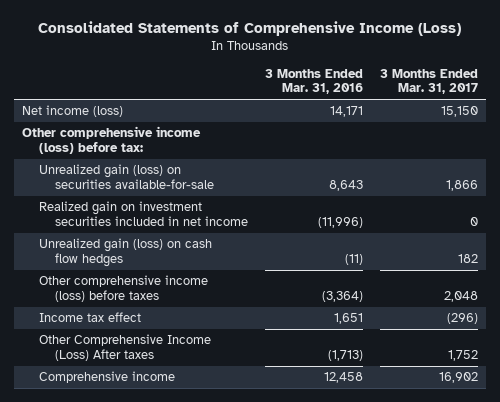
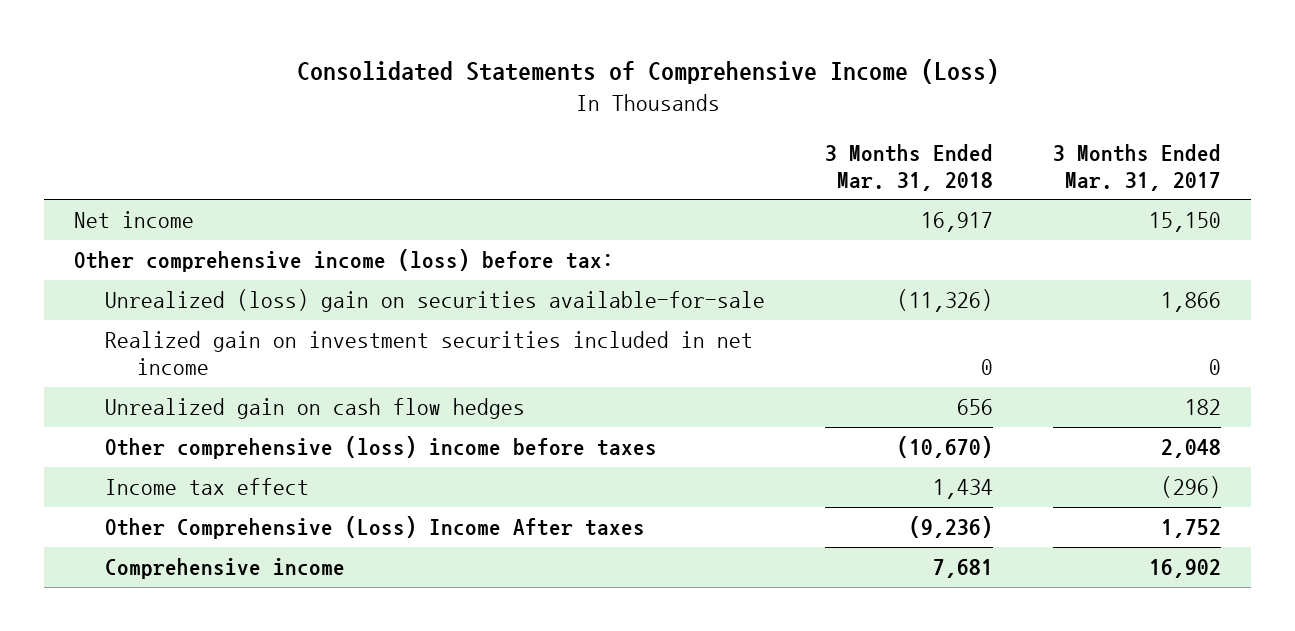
- | 3 Months Ended Mar. 31, 2016 | 3 Months Ended Mar. 31, 2017
+ | 3 Months Ended Mar. 31, 2018 | 3 Months Ended Mar. 31, 2017
- Net income (loss) | 14,171 | 15,150
+ Net income | 16,917 | 15,150
- Unrealized gain (loss) on securities available-for-sale | 8,643 | 1,866
+ Unrealized (loss) gain on securities available-for-sale | (11,326) | 1,866
- Unrealized gain (loss) on cash flow hedges | (11) | 182
- Other comprehensive income (loss) before taxes | (3,364) | 2,048
+ Unrealized gain on cash flow hedges | 656 | 182
+ Other comprehensive (loss) income before taxes | (10,670) | 2,048
- Other Comprehensive Income (Loss) After taxes | (1,713) | 1,752
+ Other Comprehensive (Loss) Income After taxes | (9,236) | 1,752

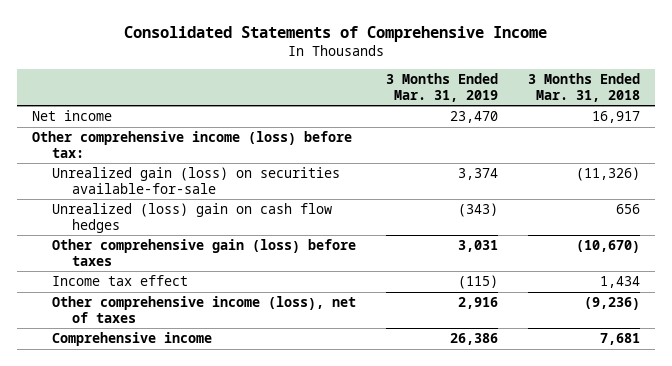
- Consolidated Statements of Comprehensive Income (Loss)
+ Consolidated Statements of Comprehensive Income
- | 3 Months Ended Mar. 31, 2018 | 3 Months Ended Mar. 31, 2017
+ | 3 Months Ended Mar. 31, 2019 | 3 Months Ended Mar. 31, 2018
- Unrealized (loss) gain on securities available-for-sale | (11,326) | 1,866
- Realized gain on investment securities included in net income | 0 | 0
- Unrealized gain on cash flow hedges | 656 | 182
- Other comprehensive (loss) income before taxes | (10,670) | 2,048
+ Unrealized gain (loss) on securities available-for-sale | 3,374 | (11,326)
+ Unrealized (loss) gain on cash flow hedges | (343) | 656
+ Other comprehensive gain (loss) before taxes | 3,031 | (10,670)
- Other Comprehensive (Loss) Income After taxes | (9,236) | 1,752
+ Other comprehensive income (loss), net of taxes | 2,916 | (9,236)

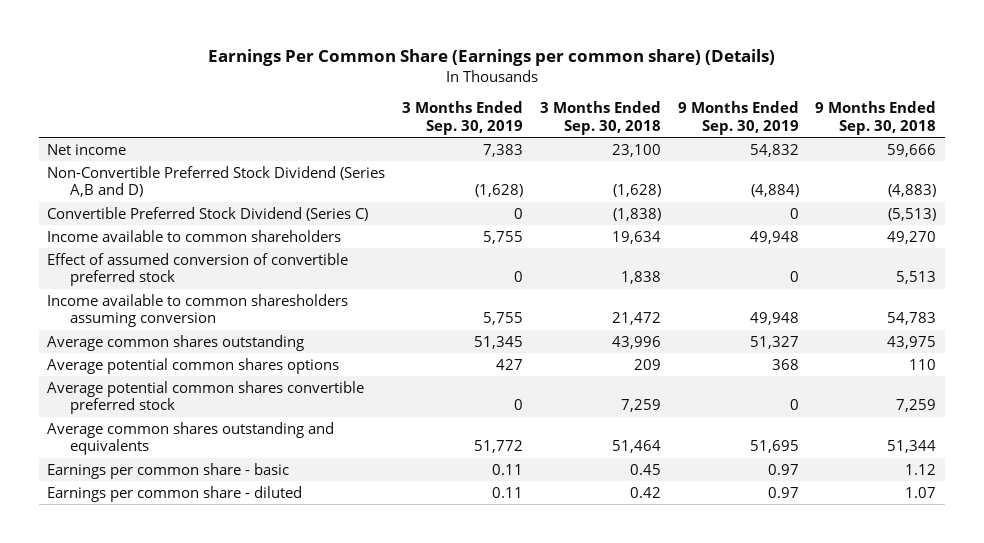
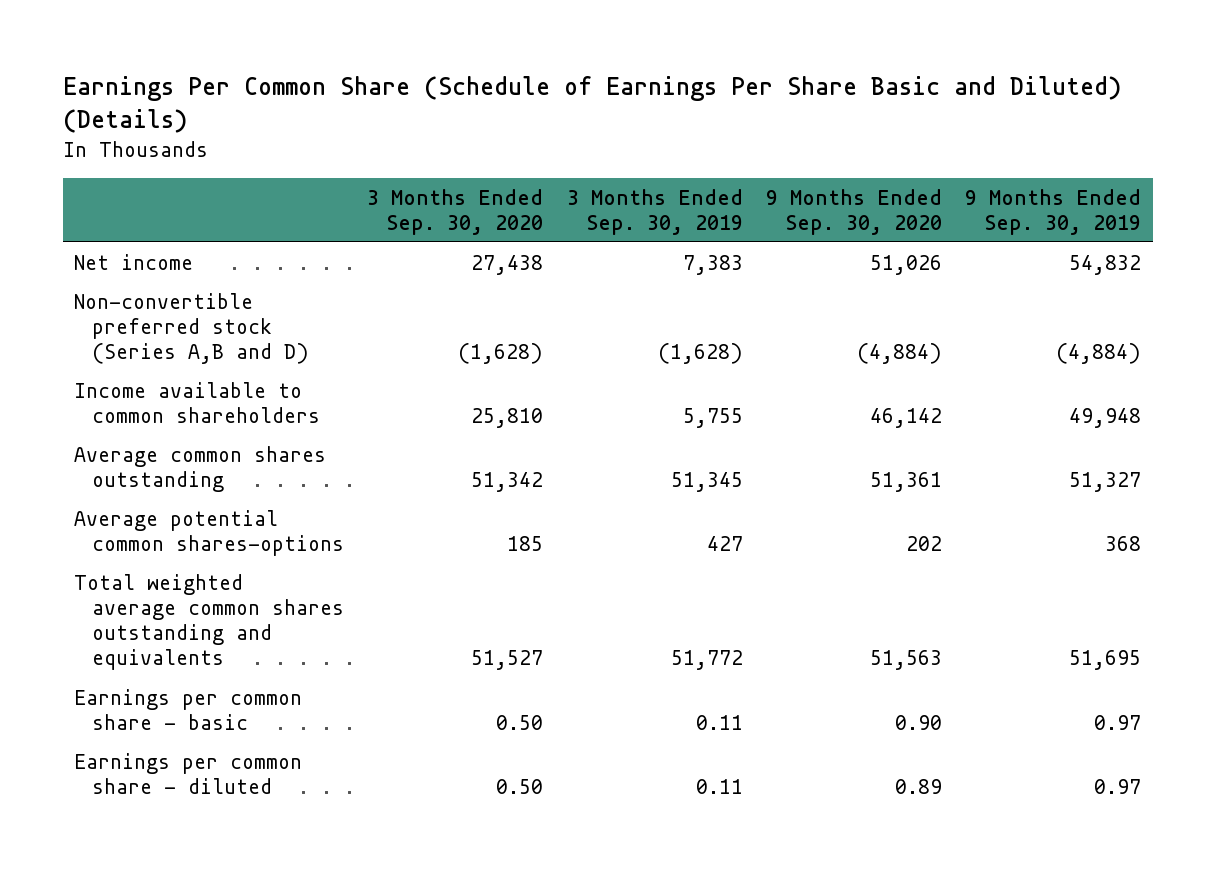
- Earnings Per Common Share (Earnings per common share) (Details)
+ Earnings Per Common Share (Schedule of Earnings Per Share Basic and Diluted) (Details)
- | 3 Months Ended Sep. 30, 2019 | 3 Months Ended Sep. 30, 2018 | 9 Months Ended Sep. 30, 2019 | 9 Months Ended Sep. 30, 2018
+ | 3 Months Ended Sep. 30, 2020 | 3 Months Ended Sep. 30, 2019 | 9 Months Ended Sep. 30, 2020 | 9 Months Ended Sep. 30, 2019
- Non-Convertible Preferred Stock Dividend (Series A,B and D) | (1,628) | (1,628) | (4,884) | (4,883)
- Convertible Preferred Stock Dividend (Series C) | 0 | (1,838) | 0 | (5,513)
+ Non-convertible preferred stock (Series A,B and D) | (1,628) | (1,628) | (4,884) | (4,884)
- Effect of assumed conversion of convertible preferred stock | 0 | 1,838 | 0 | 5,513
- Income available to common sharesholders assuming conversion | 5,755 | 21,472 | 49,948 | 54,783
- Average potential common shares options | 427 | 209 | 368 | 110
- Average potential common shares convertible preferred stock | 0 | 7,259 | 0 | 7,259
- Average common shares outstanding and equivalents | 51,772 | 51,464 | 51,695 | 51,344
+ Average potential common shares-options | 185 | 427 | 202 | 368
+ Total weighted average common shares outstanding and equivalents | 51,527 | 51,772 | 51,563 | 51,695

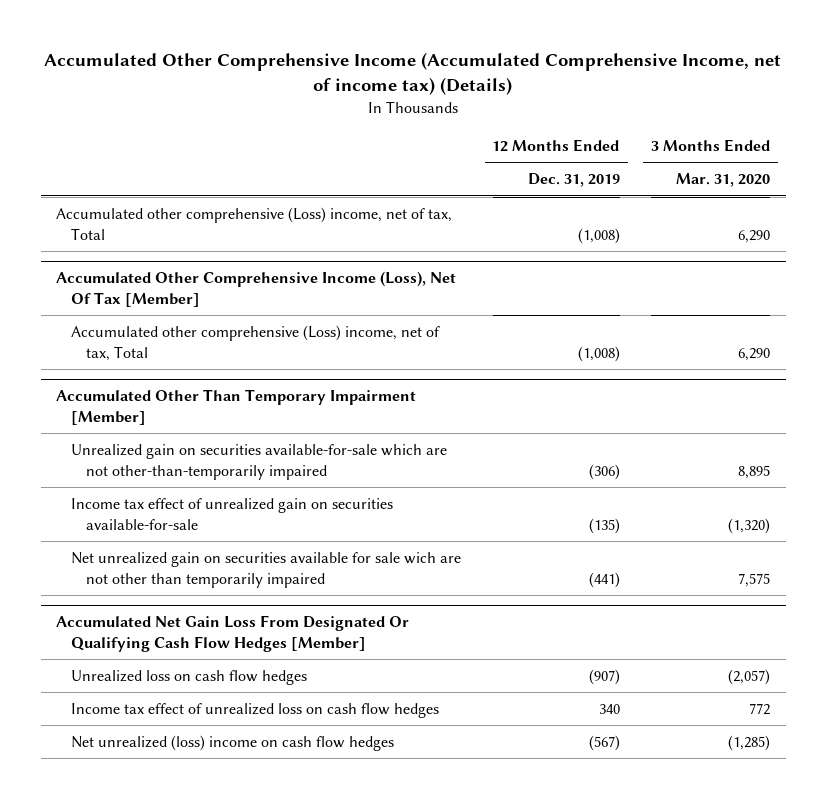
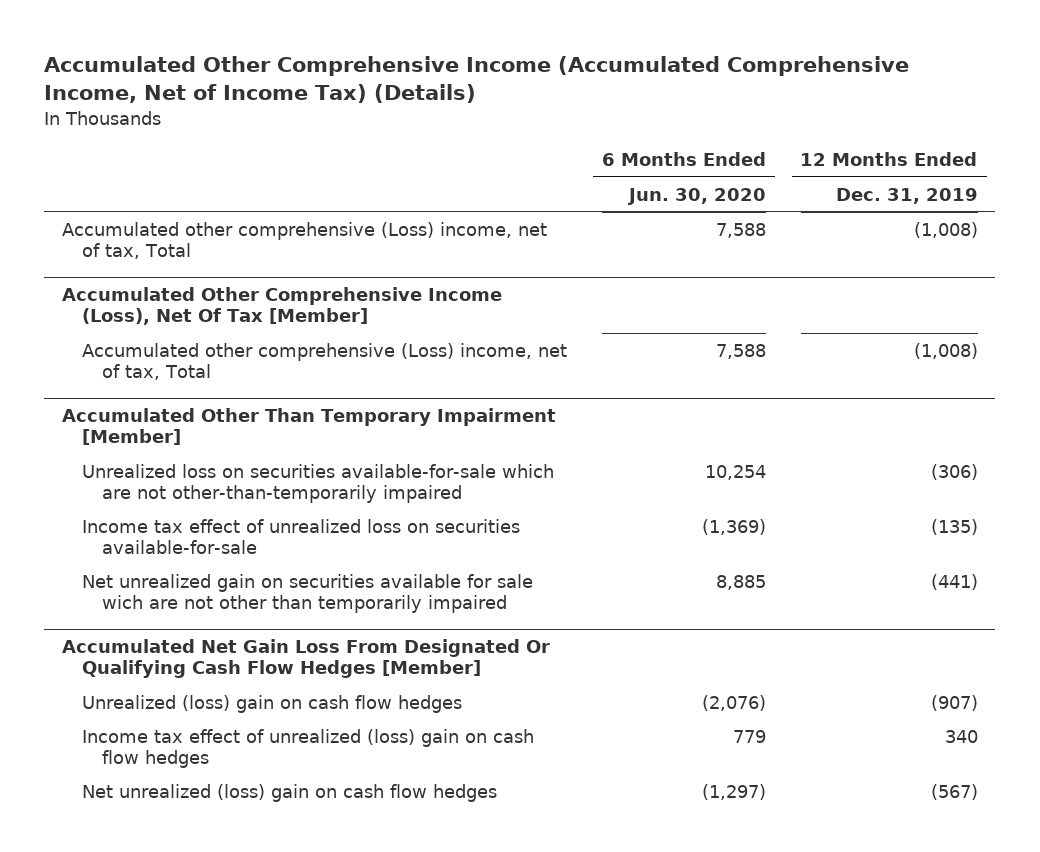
- Accumulated Other Comprehensive Income (Accumulated Comprehensive Income, net of income tax) (Details)
+ Accumulated Other Comprehensive Income (Accumulated Comprehensive Income, Net of Income Tax) (Details)
- | 12 Months Ended Dec. 31, 2019 | 3 Months Ended Mar. 31, 2020
+ | 6 Months Ended Jun. 30, 2020 | 12 Months Ended Dec. 31, 2019
@ Accumulated Other Than Temporary Impairment [Member]
- Unrealized gain on securities available-for-sale which are not other-than-temporarily impaired | (306) | 8,895
- Income tax effect of unrealized gain on securities available-for-sale | (135) | (1,320)
+ Unrealized loss on securities available-for-sale which are not other-than-temporarily impaired | 10,254 | (306)
+ Income tax effect of unrealized loss on securities available-for-sale | (1,369) | (135)
@ Accumulated Net Gain Loss From Designated Or Qualifying Cash Flow Hedges [Member]
- Unrealized loss on cash flow hedges | (907) | (2,057)
- Income tax effect of unrealized loss on cash flow hedges | 340 | 772
- Net unrealized (loss) income on cash flow hedges | (567) | (1,285)
+ Unrealized (loss) gain on cash flow hedges | (2,076) | (907)
+ Income tax effect of unrealized (loss) gain on cash flow hedges | 779 | 340
+ Net unrealized (loss) gain on cash flow hedges | (1,297) | (567)

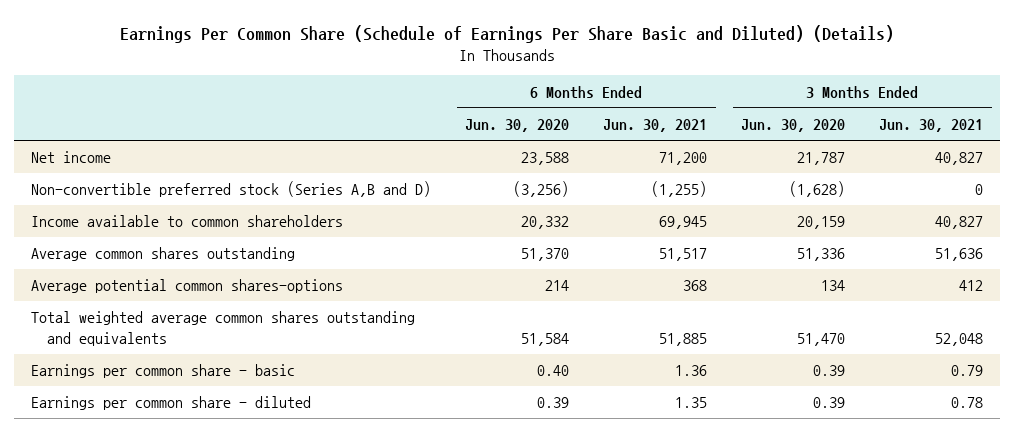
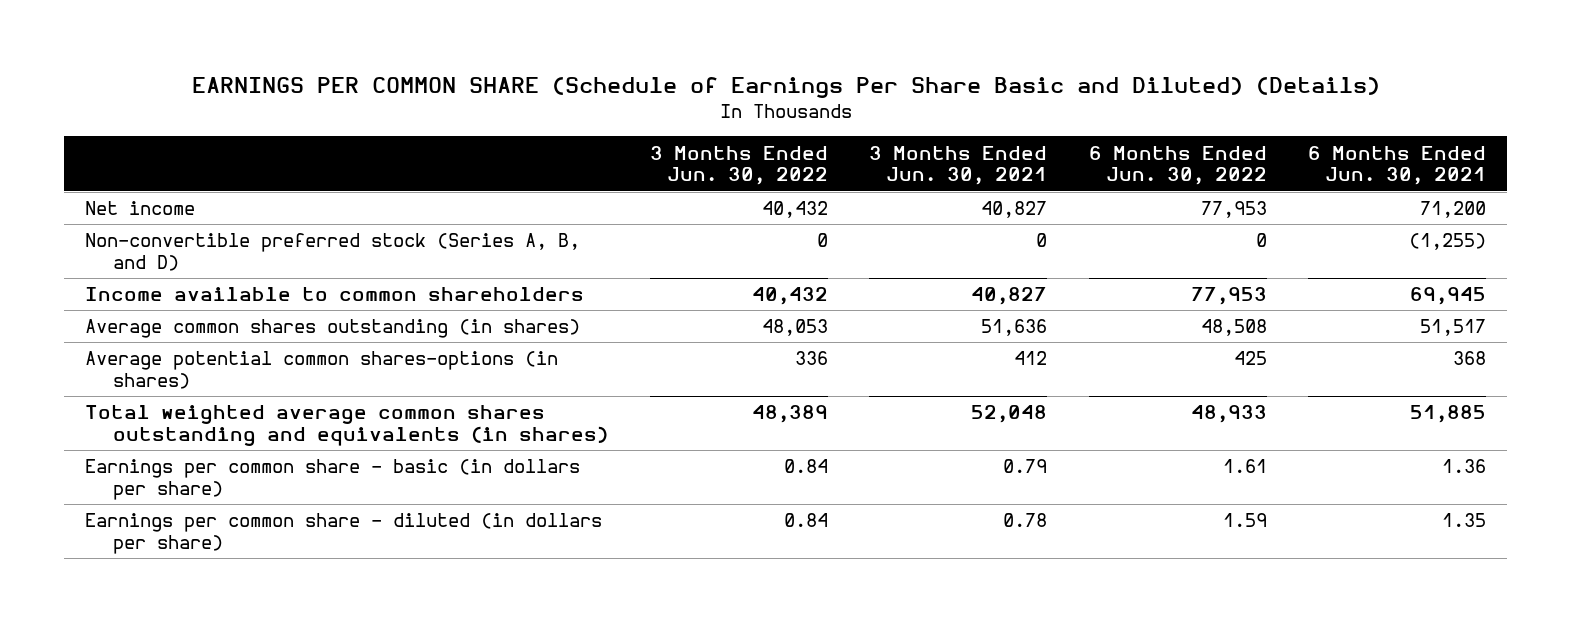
- Earnings Per Common Share (Schedule of Earnings Per Share Basic and Diluted) (Details)
+ EARNINGS PER COMMON SHARE (Schedule of Earnings Per Share Basic and Diluted) (Details)
- | 6 Months Ended Jun. 30, 2020 | 6 Months Ended Jun. 30, 2021 | 3 Months Ended Jun. 30, 2020 | 3 Months Ended Jun. 30, 2021
+ | 3 Months Ended Jun. 30, 2022 | 3 Months Ended Jun. 30, 2021 | 6 Months Ended Jun. 30, 2022 | 6 Months Ended Jun. 30, 2021
- Non-convertible preferred stock (Series A,B and D) | (3,256) | (1,255) | (1,628) | 0
+ Non-convertible preferred stock (Series A, B, and D) | 0 | 0 | 0 | (1,255)
- Average common shares outstanding | 51,370 | 51,517 | 51,336 | 51,636
- Average potential common shares-options | 214 | 368 | 134 | 412
- Total weighted average common shares outstanding and equivalents | 51,584 | 51,885 | 51,470 | 52,048
- Earnings per common share - basic | 0.40 | 1.36 | 0.39 | 0.79
- Earnings per common share - diluted | 0.39 | 1.35 | 0.39 | 0.78
+ Average common shares outstanding (in shares) | 48,053 | 51,636 | 48,508 | 51,517
+ Average potential common shares-options (in shares) | 336 | 412 | 425 | 368
+ Total weighted average common shares outstanding and equivalents (in shares) | 48,389 | 52,048 | 48,933 | 51,885
+ Earnings per common share - basic (in dollars per share) | 0.84 | 0.79 | 1.61 | 1.36
+ Earnings per common share - diluted (in dollars per share) | 0.84 | 0.78 | 1.59 | 1.35

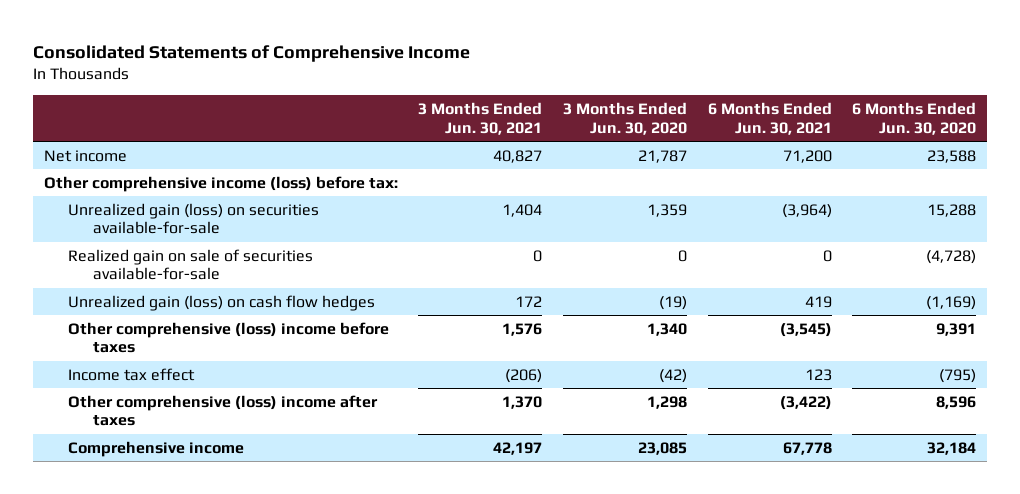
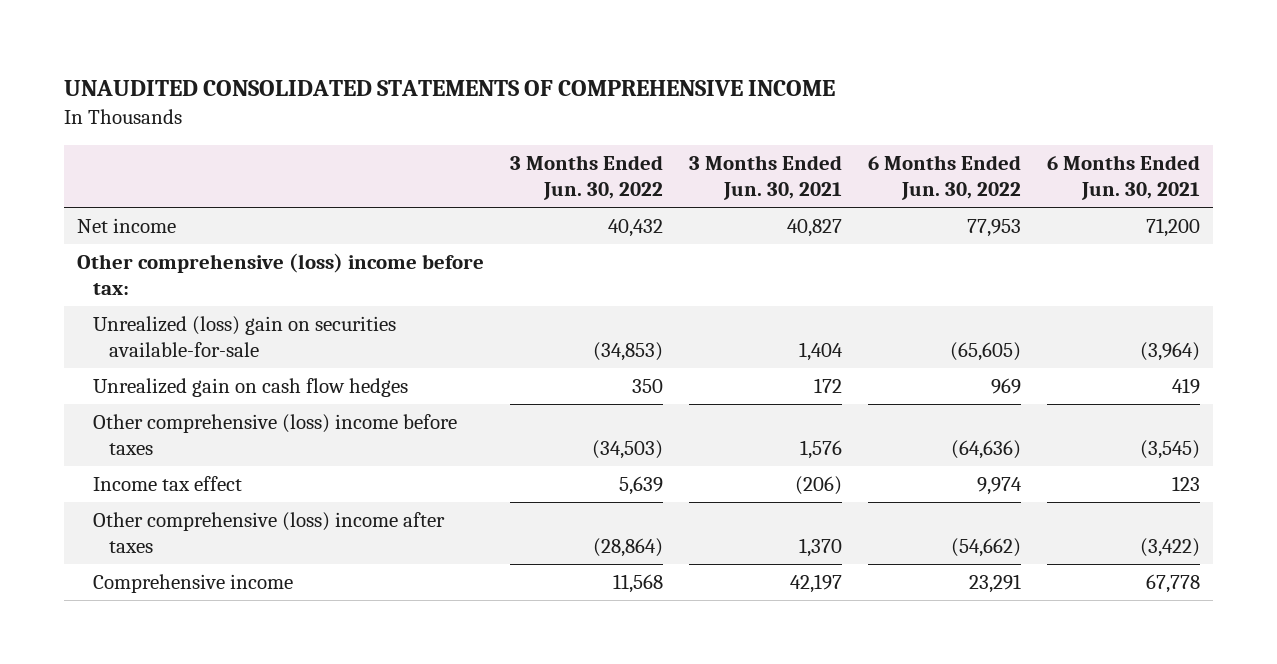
- Consolidated Statements of Comprehensive Income
+ UNAUDITED CONSOLIDATED STATEMENTS OF COMPREHENSIVE INCOME
- | 3 Months Ended Jun. 30, 2021 | 3 Months Ended Jun. 30, 2020 | 6 Months Ended Jun. 30, 2021 | 6 Months Ended Jun. 30, 2020
+ | 3 Months Ended Jun. 30, 2022 | 3 Months Ended Jun. 30, 2021 | 6 Months Ended Jun. 30, 2022 | 6 Months Ended Jun. 30, 2021
- Other comprehensive income (loss) before tax:
- Unrealized gain (loss) on securities available-for-sale | 1,404 | 1,359 | (3,964) | 15,288
- Realized gain on sale of securities available-for-sale | 0 | 0 | 0 | (4,728)
- Unrealized gain (loss) on cash flow hedges | 172 | (19) | 419 | (1,169)
+ Other comprehensive (loss) income before tax:
+ Unrealized (loss) gain on securities available-for-sale | (34,853) | 1,404 | (65,605) | (3,964)
+ Unrealized gain on cash flow hedges | 350 | 172 | 969 | 419

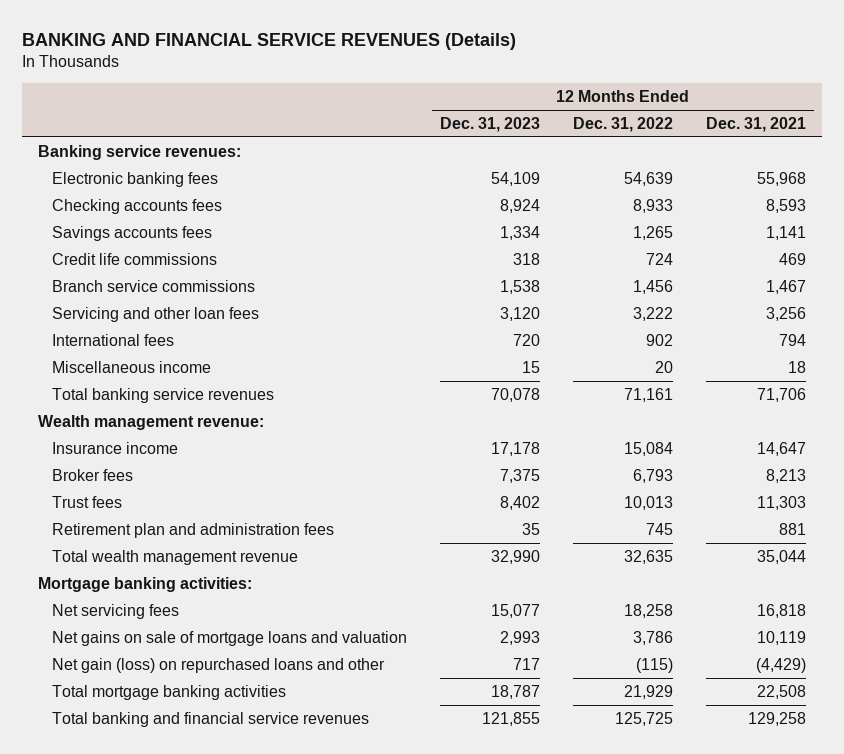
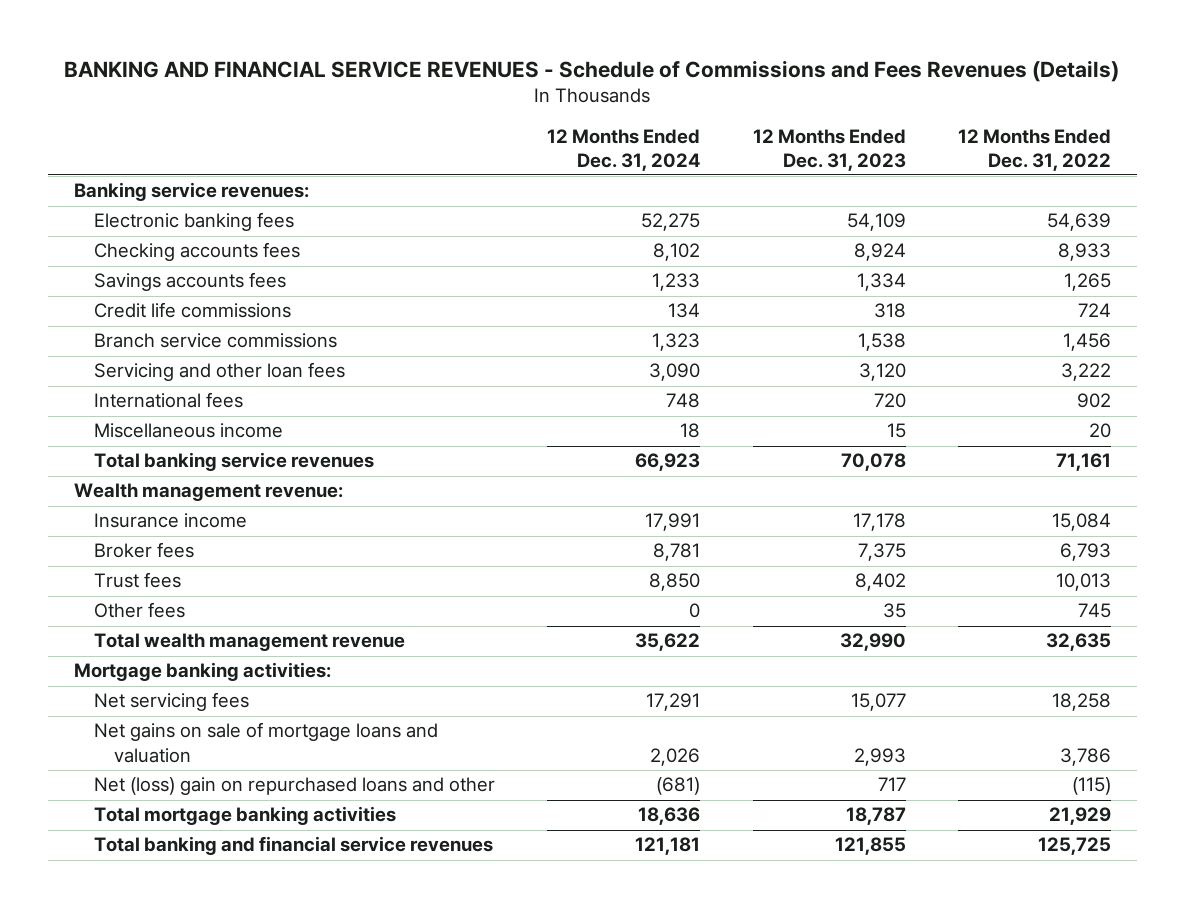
- BANKING AND FINANCIAL SERVICE REVENUES (Details)
+ BANKING AND FINANCIAL SERVICE REVENUES - Schedule of Commissions and Fees Revenues (Details)
- | 12 Months Ended Dec. 31, 2023 | 12 Months Ended Dec. 31, 2022 | 12 Months Ended Dec. 31, 2021
+ | 12 Months Ended Dec. 31, 2024 | 12 Months Ended Dec. 31, 2023 | 12 Months Ended Dec. 31, 2022
- Retirement plan and administration fees | 35 | 745 | 881
+ Other fees | 0 | 35 | 745
- Net gain (loss) on repurchased loans and other | 717 | (115) | (4,429)
+ Net (loss) gain on repurchased loans and other | (681) | 717 | (115)

